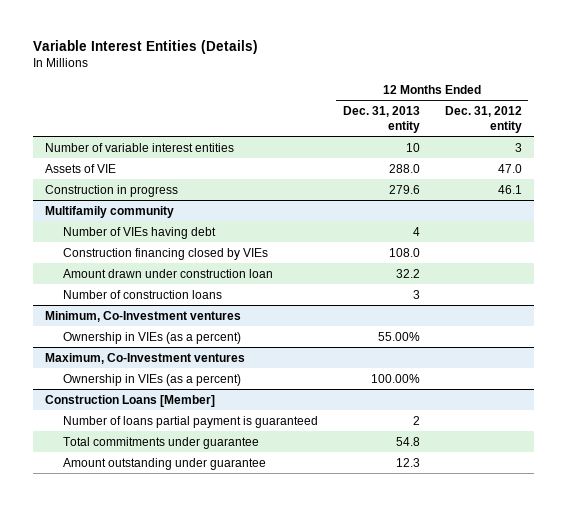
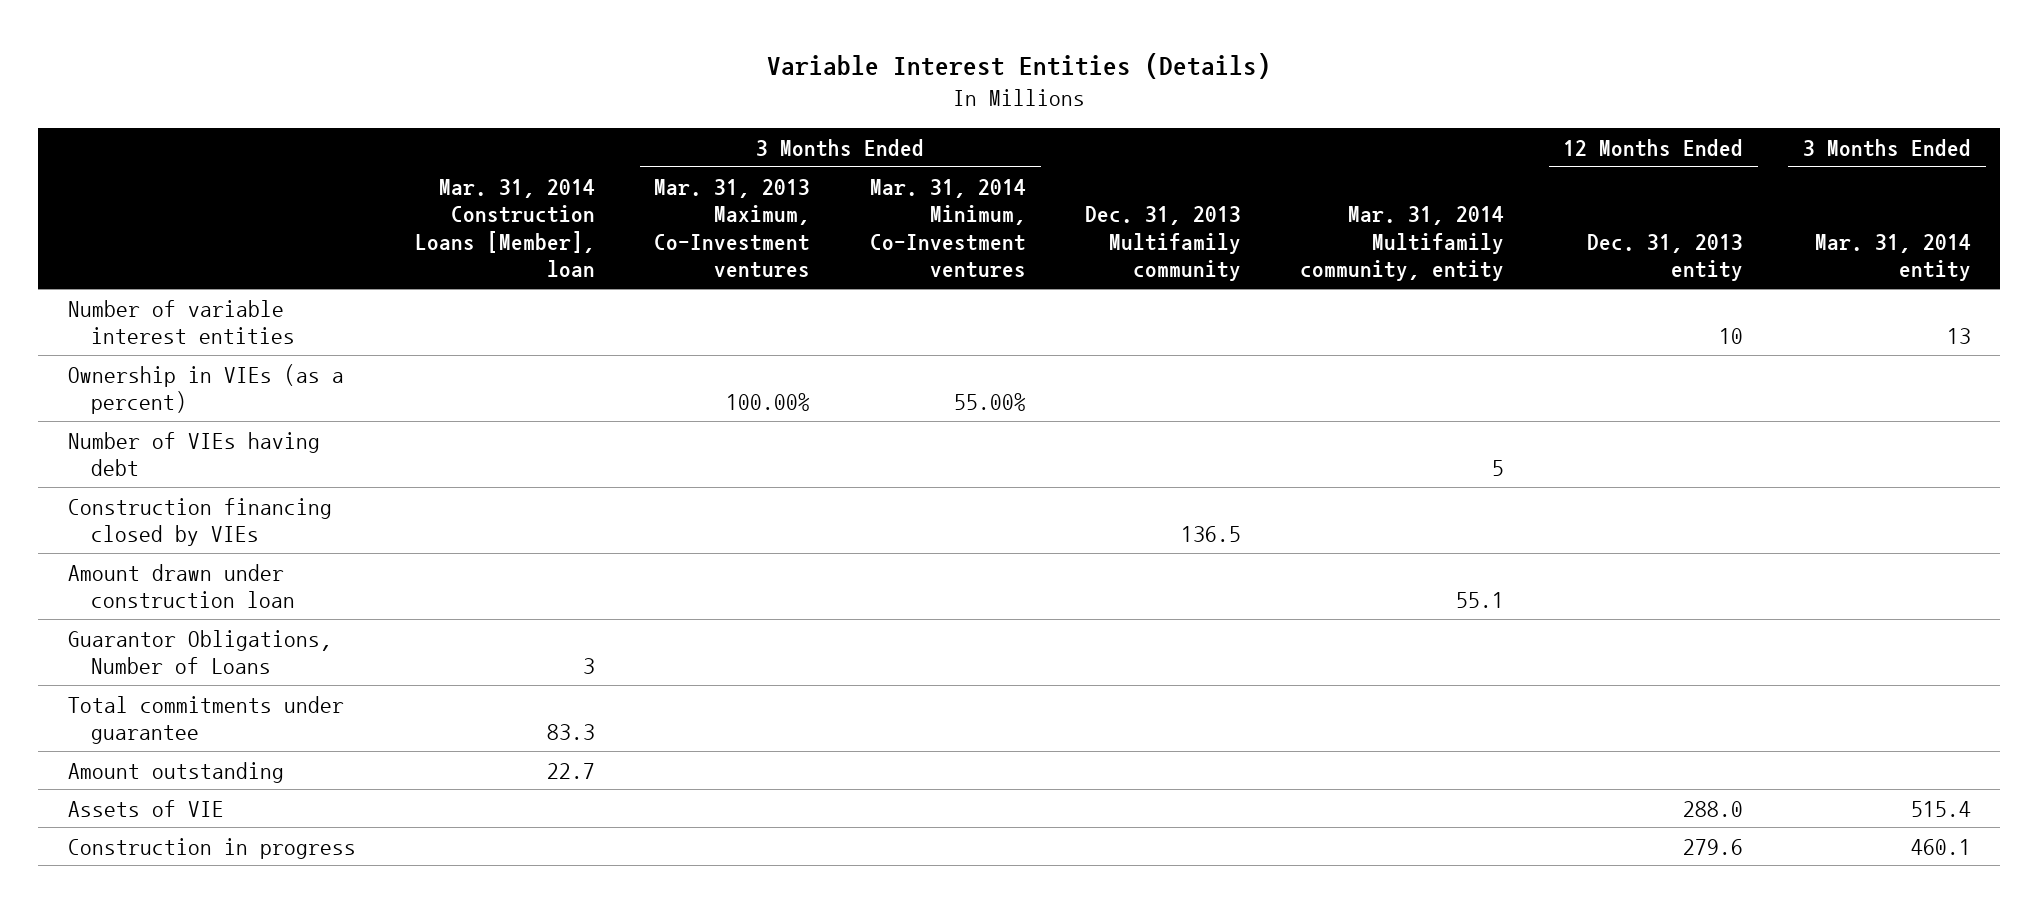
- | 12 Months Ended Dec. 31, 2013 entity | 12 Months Ended Dec. 31, 2012 entity
+ | Mar. 31, 2014 Construction Loans [Member], loan | 3 Months Ended Mar. 31, 2013 Maximum, Co-Investment ventures | 3 Months Ended Mar. 31, 2014 Minimum, Co-Investment ventures | Dec. 31, 2013 Multifamily community | Mar. 31, 2014 Multifamily community, entity | 12 Months Ended Dec. 31, 2013 entity | 3 Months Ended Mar. 31, 2014 entity
+ Ownership in VIEs (as a percent) | | 100.00% | 55.00% | | | |
+ Number of VIEs having debt | | | | | 5 | |
+ Construction financing closed by VIEs | | | | 136.5 | | |
+ Amount drawn under construction loan | | | | | 55.1 | |
+ Guarantor Obligations, Number of Loans | 3 | | | | | |
+ Total commitments under guarantee | 83.3 | | | | | |
+ Amount outstanding | 22.7 | | | | | |
- Multifamily community
- Number of VIEs having debt | 4 |
- Construction financing closed by VIEs | 108.0 |
- Amount drawn under construction loan | 32.2 |
- Number of construction loans | 3 |
- Minimum, Co-Investment ventures
- Ownership in VIEs (as a percent) | 55.00% |
- Maximum, Co-Investment ventures
- Ownership in VIEs (as a percent) | 100.00% |
- Construction Loans [Member]
- Number of loans partial payment is guaranteed | 2 |
- Total commitments under guarantee | 54.8 |
- Amount outstanding under guarantee | 12.3 |

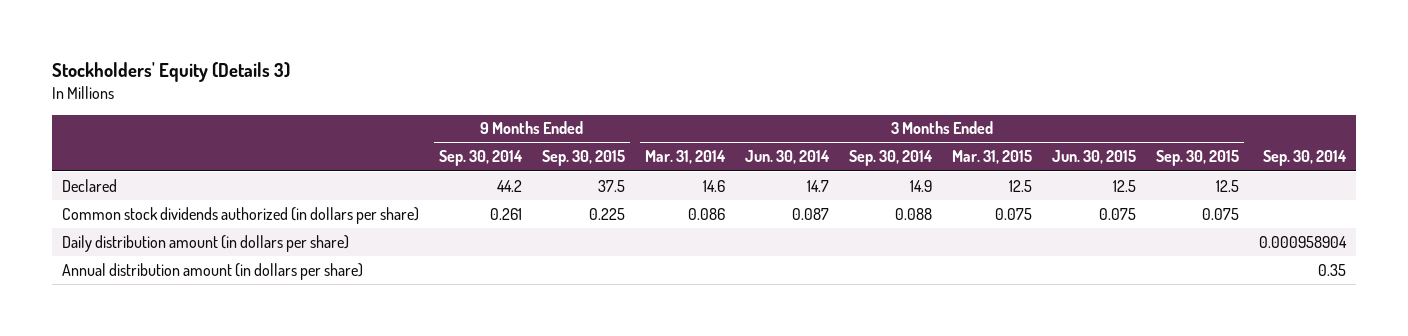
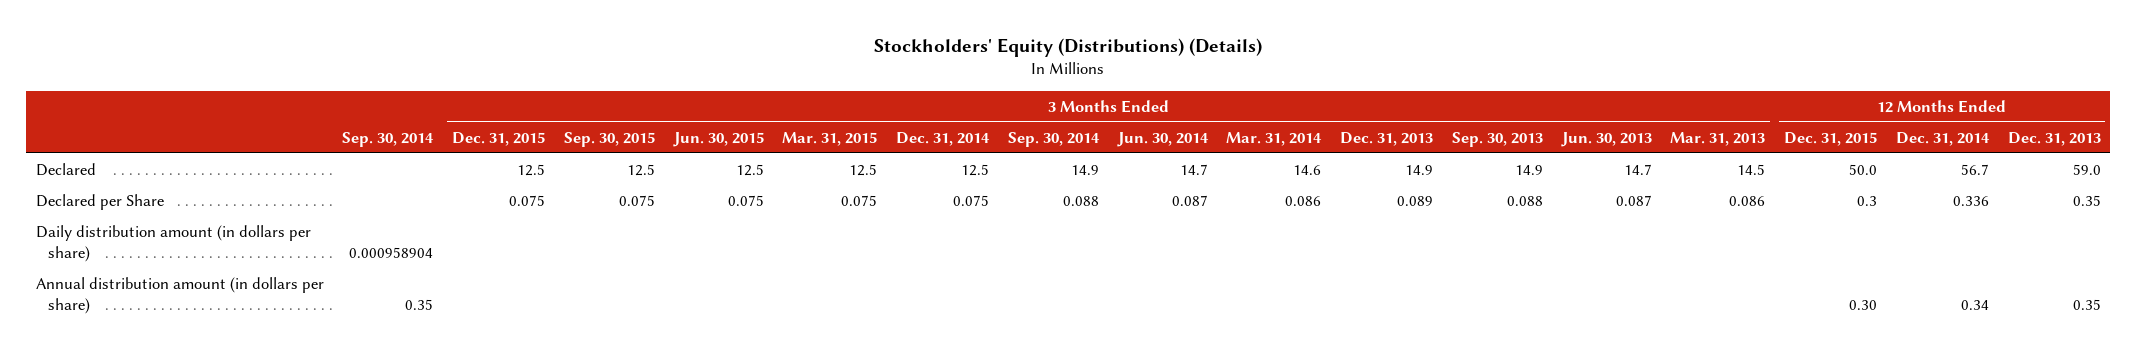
- Stockholders' Equity (Details 3)
+ Stockholders' Equity (Distributions) (Details)
- | 9 Months Ended Sep. 30, 2014 | 9 Months Ended Sep. 30, 2015 | 3 Months Ended Mar. 31, 2014 | 3 Months Ended Jun. 30, 2014 | 3 Months Ended Sep. 30, 2014 | 3 Months Ended Mar. 31, 2015 | 3 Months Ended Jun. 30, 2015 | 3 Months Ended Sep. 30, 2015 | Sep. 30, 2014
+ | Sep. 30, 2014 | 3 Months Ended Dec. 31, 2015 | 3 Months Ended Sep. 30, 2015 | 3 Months Ended Jun. 30, 2015 | 3 Months Ended Mar. 31, 2015 | 3 Months Ended Dec. 31, 2014 | 3 Months Ended Sep. 30, 2014 | 3 Months Ended Jun. 30, 2014 | 3 Months Ended Mar. 31, 2014 | 3 Months Ended Dec. 31, 2013 | 3 Months Ended Sep. 30, 2013 | 3 Months Ended Jun. 30, 2013 | 3 Months Ended Mar. 31, 2013 | 12 Months Ended Dec. 31, 2015 | 12 Months Ended Dec. 31, 2014 | 12 Months Ended Dec. 31, 2013
- Common stock dividends authorized (in dollars per share) | 0.261 | 0.225 | 0.086 | 0.087 | 0.088 | 0.075 | 0.075 | 0.075 |
+ Declared per Share | | 0.075 | 0.075 | 0.075 | 0.075 | 0.075 | 0.088 | 0.087 | 0.086 | 0.089 | 0.088 | 0.087 | 0.086 | 0.3 | 0.336 | 0.35

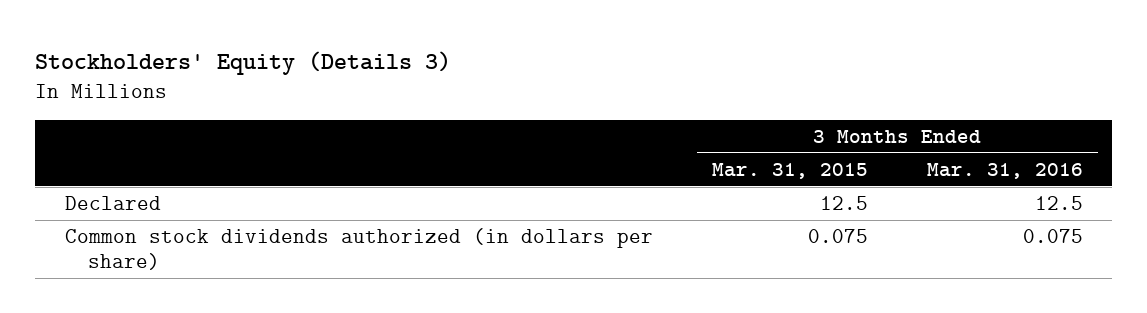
- Stockholders' Equity (Distributions) (Details)
+ Stockholders' Equity (Details 3)
- | Sep. 30, 2014 | 3 Months Ended Dec. 31, 2015 | 3 Months Ended Sep. 30, 2015 | 3 Months Ended Jun. 30, 2015 | 3 Months Ended Mar. 31, 2015 | 3 Months Ended Dec. 31, 2014 | 3 Months Ended Sep. 30, 2014 | 3 Months Ended Jun. 30, 2014 | 3 Months Ended Mar. 31, 2014 | 3 Months Ended Dec. 31, 2013 | 3 Months Ended Sep. 30, 2013 | 3 Months Ended Jun. 30, 2013 | 3 Months Ended Mar. 31, 2013 | 12 Months Ended Dec. 31, 2015 | 12 Months Ended Dec. 31, 2014 | 12 Months Ended Dec. 31, 2013
+ | 3 Months Ended Mar. 31, 2015 | 3 Months Ended Mar. 31, 2016
- Declared per Share | | 0.075 | 0.075 | 0.075 | 0.075 | 0.075 | 0.088 | 0.087 | 0.086 | 0.089 | 0.088 | 0.087 | 0.086 | 0.3 | 0.336 | 0.35
- Daily distribution amount (in dollars per share) | 0.000958904 | | | | | | | | | | | | | | |
- Annual distribution amount (in dollars per share) | 0.35 | | | | | | | | | | | | | 0.30 | 0.34 | 0.35
+ Common stock dividends authorized (in dollars per share) | 0.075 | 0.075

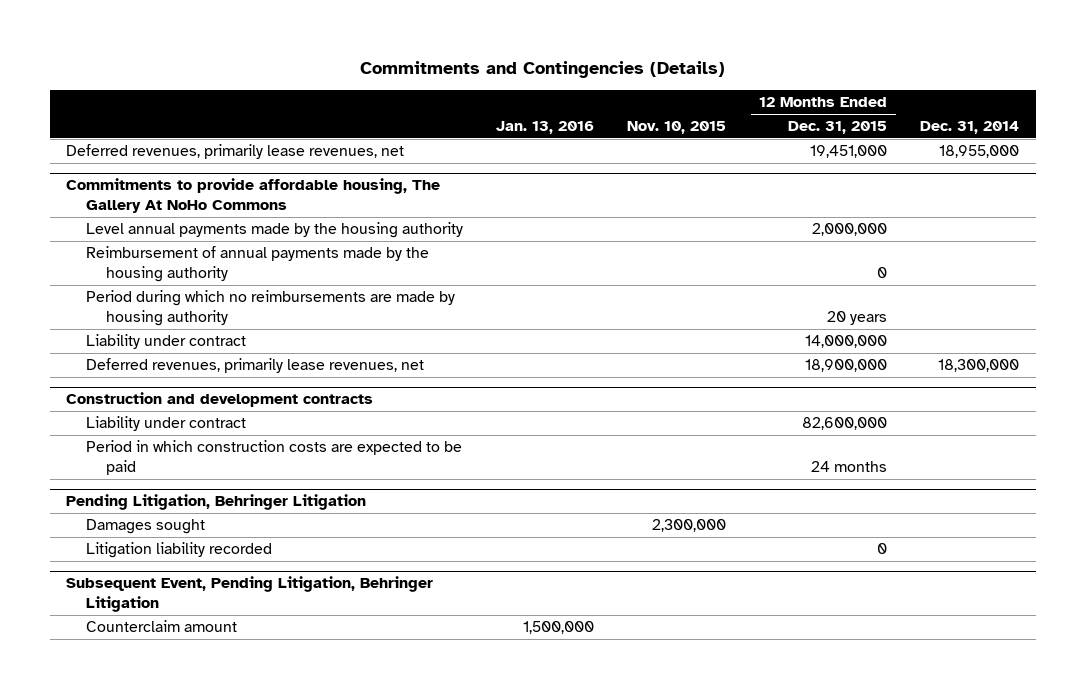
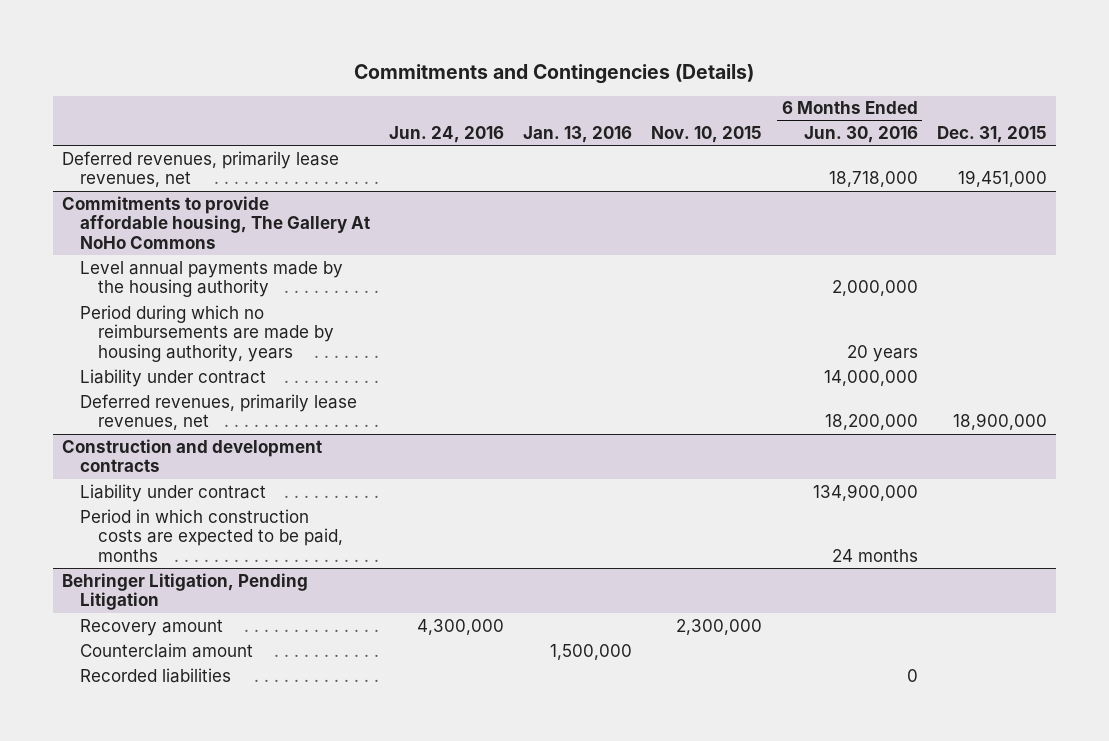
- | Jan. 13, 2016 | Nov. 10, 2015 | 12 Months Ended Dec. 31, 2015 | Dec. 31, 2014
+ | Jun. 24, 2016 | Jan. 13, 2016 | Nov. 10, 2015 | 6 Months Ended Jun. 30, 2016 | Dec. 31, 2015
@ Commitments to provide affordable housing, The Gallery At NoHo Commons
- Reimbursement of annual payments made by the housing authority | | | 0 |
- Period during which no reimbursements are made by housing authority | | | 20 years |
+ Period during which no reimbursements are made by housing authority, years | | | | 20 years |
@ Construction and development contracts
- Period in which construction costs are expected to be paid | | | 24 months |
- Pending Litigation, Behringer Litigation
- Damages sought | | 2,300,000 | |
- Litigation liability recorded | | | 0 |
- Subsequent Event, Pending Litigation, Behringer Litigation
- Counterclaim amount | 1,500,000 | | |
@ Construction and development contracts
+ Period in which construction costs are expected to be paid, months | | | | 24 months |
+ Behringer Litigation, Pending Litigation
+ Recovery amount | 4,300,000 | | 2,300,000 | |
+ Counterclaim amount | | 1,500,000 | | |
+ Recorded liabilities | | | | 0 |

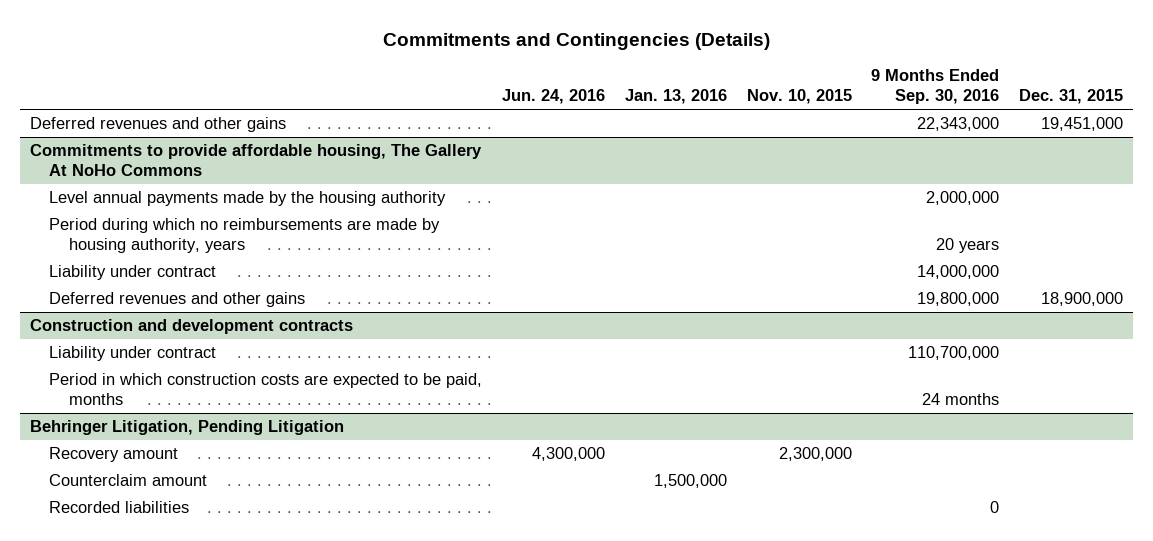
- | Jun. 24, 2016 | Jan. 13, 2016 | Nov. 10, 2015 | 6 Months Ended Jun. 30, 2016 | Dec. 31, 2015
+ | Jun. 24, 2016 | Jan. 13, 2016 | Nov. 10, 2015 | 9 Months Ended Sep. 30, 2016 | Dec. 31, 2015
- Deferred revenues, primarily lease revenues, net | | | | 18,718,000 | 19,451,000
+ Deferred revenues and other gains | | | | 22,343,000 | 19,451,000
@ Commitments to provide affordable housing, The Gallery At NoHo Commons
- Deferred revenues, primarily lease revenues, net | | | | 18,200,000 | 18,900,000
+ Deferred revenues and other gains | | | | 19,800,000 | 18,900,000

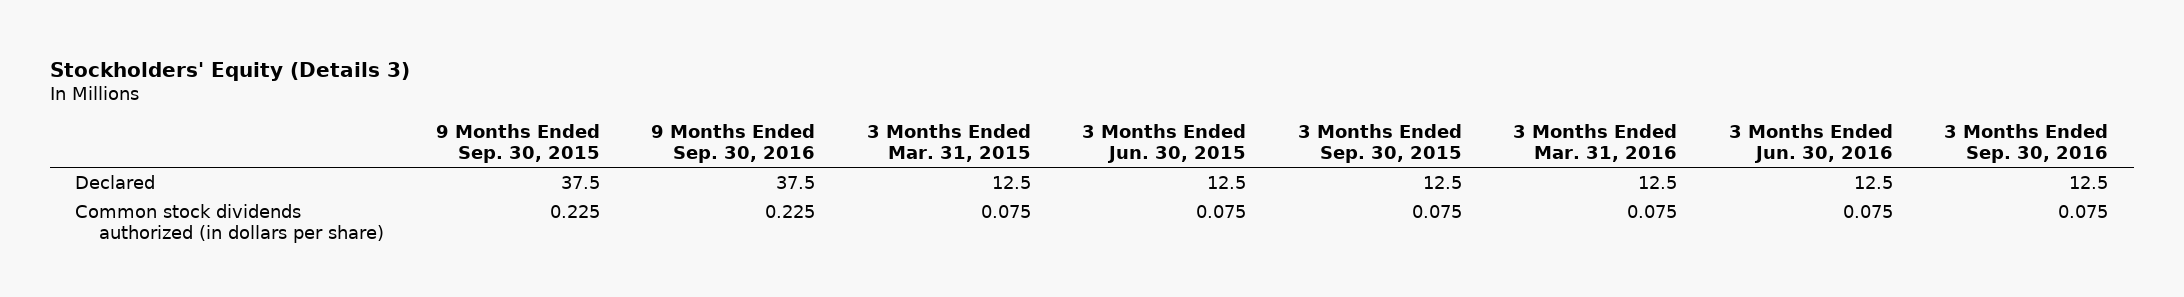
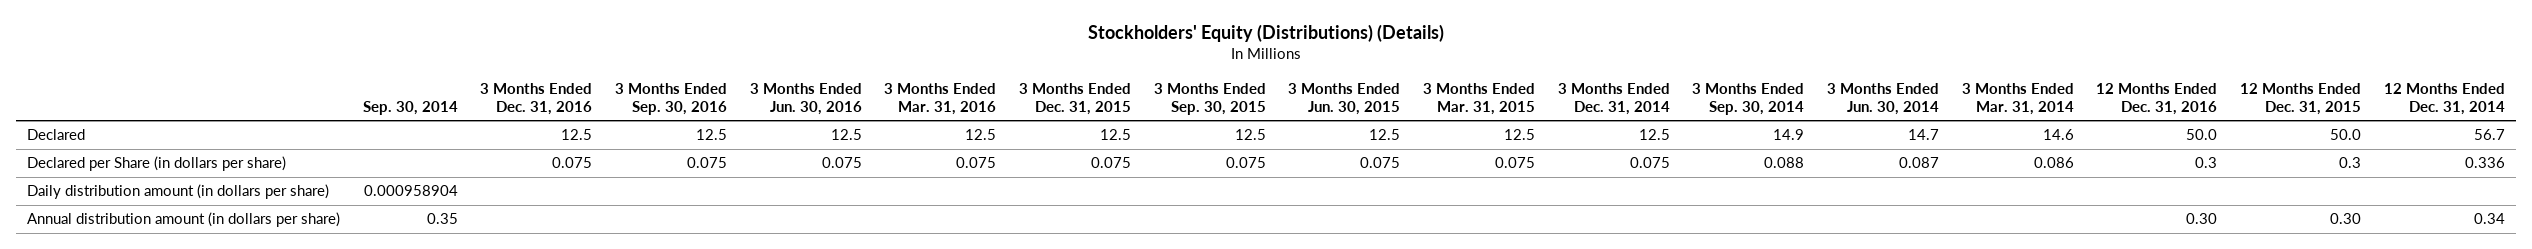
- Stockholders' Equity (Details 3)
+ Stockholders' Equity (Distributions) (Details)
- | 9 Months Ended Sep. 30, 2015 | 9 Months Ended Sep. 30, 2016 | 3 Months Ended Mar. 31, 2015 | 3 Months Ended Jun. 30, 2015 | 3 Months Ended Sep. 30, 2015 | 3 Months Ended Mar. 31, 2016 | 3 Months Ended Jun. 30, 2016 | 3 Months Ended Sep. 30, 2016
+ | Sep. 30, 2014 | 3 Months Ended Dec. 31, 2016 | 3 Months Ended Sep. 30, 2016 | 3 Months Ended Jun. 30, 2016 | 3 Months Ended Mar. 31, 2016 | 3 Months Ended Dec. 31, 2015 | 3 Months Ended Sep. 30, 2015 | 3 Months Ended Jun. 30, 2015 | 3 Months Ended Mar. 31, 2015 | 3 Months Ended Dec. 31, 2014 | 3 Months Ended Sep. 30, 2014 | 3 Months Ended Jun. 30, 2014 | 3 Months Ended Mar. 31, 2014 | 12 Months Ended Dec. 31, 2016 | 12 Months Ended Dec. 31, 2015 | 12 Months Ended Dec. 31, 2014
- Common stock dividends authorized (in dollars per share) | 0.225 | 0.225 | 0.075 | 0.075 | 0.075 | 0.075 | 0.075 | 0.075
+ Declared per Share (in dollars per share) | | 0.075 | 0.075 | 0.075 | 0.075 | 0.075 | 0.075 | 0.075 | 0.075 | 0.075 | 0.088 | 0.087 | 0.086 | 0.3 | 0.3 | 0.336
+ Daily distribution amount (in dollars per share) | 0.000958904 | | | | | | | | | | | | | | |
+ Annual distribution amount (in dollars per share) | 0.35 | | | | | | | | | | | | | 0.30 | 0.30 | 0.34

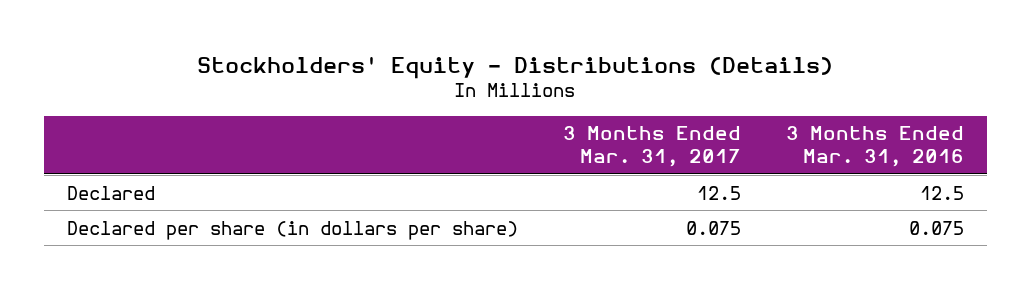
- Stockholders' Equity (Distributions) (Details)
+ Stockholders' Equity - Distributions (Details)
- | Sep. 30, 2014 | 3 Months Ended Dec. 31, 2016 | 3 Months Ended Sep. 30, 2016 | 3 Months Ended Jun. 30, 2016 | 3 Months Ended Mar. 31, 2016 | 3 Months Ended Dec. 31, 2015 | 3 Months Ended Sep. 30, 2015 | 3 Months Ended Jun. 30, 2015 | 3 Months Ended Mar. 31, 2015 | 3 Months Ended Dec. 31, 2014 | 3 Months Ended Sep. 30, 2014 | 3 Months Ended Jun. 30, 2014 | 3 Months Ended Mar. 31, 2014 | 12 Months Ended Dec. 31, 2016 | 12 Months Ended Dec. 31, 2015 | 12 Months Ended Dec. 31, 2014
+ | 3 Months Ended Mar. 31, 2017 | 3 Months Ended Mar. 31, 2016
- Declared per Share (in dollars per share) | | 0.075 | 0.075 | 0.075 | 0.075 | 0.075 | 0.075 | 0.075 | 0.075 | 0.075 | 0.088 | 0.087 | 0.086 | 0.3 | 0.3 | 0.336
- Daily distribution amount (in dollars per share) | 0.000958904 | | | | | | | | | | | | | | |
- Annual distribution amount (in dollars per share) | 0.35 | | | | | | | | | | | | | 0.30 | 0.30 | 0.34
+ Declared per share (in dollars per share) | 0.075 | 0.075

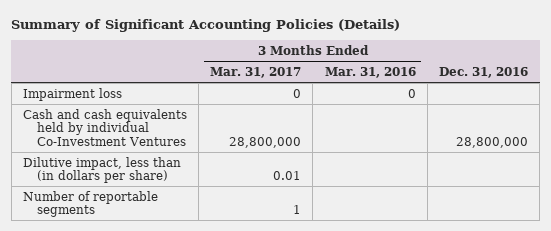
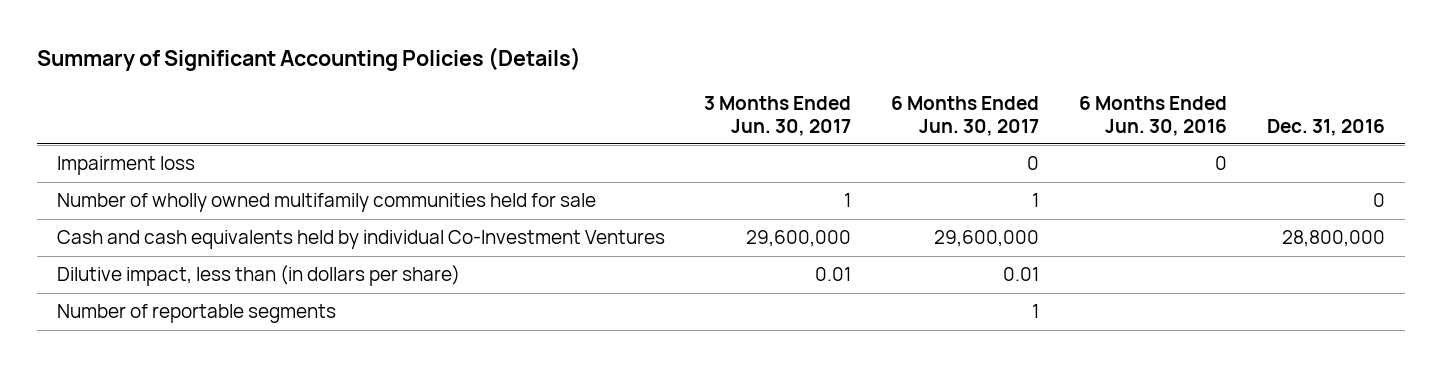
- | 3 Months Ended Mar. 31, 2017 | 3 Months Ended Mar. 31, 2016 | Dec. 31, 2016
+ | 3 Months Ended Jun. 30, 2017 | 6 Months Ended Jun. 30, 2017 | 6 Months Ended Jun. 30, 2016 | Dec. 31, 2016
+ Number of wholly owned multifamily communities held for sale | 1 | 1 | | 0

